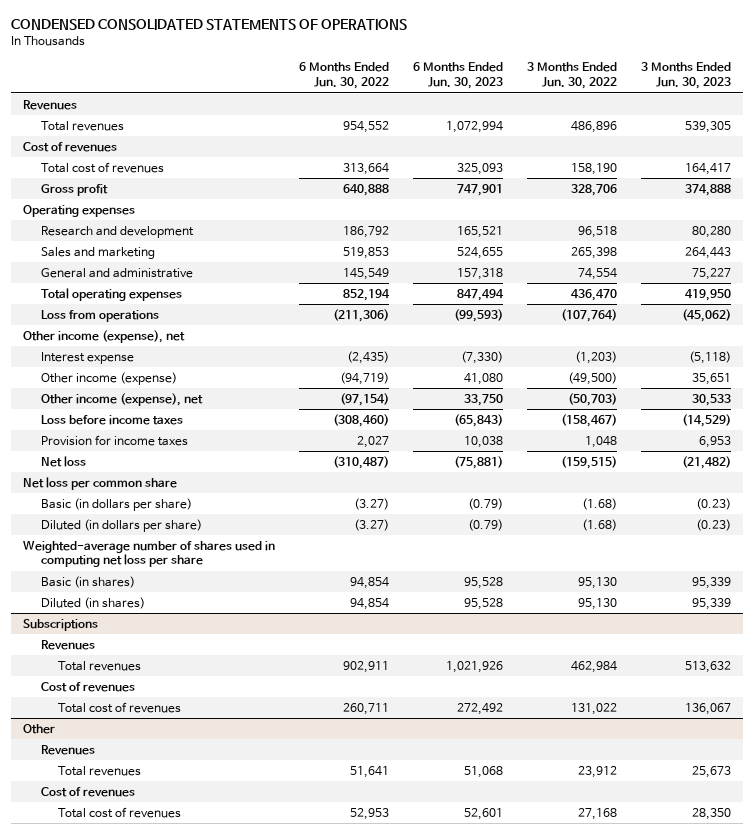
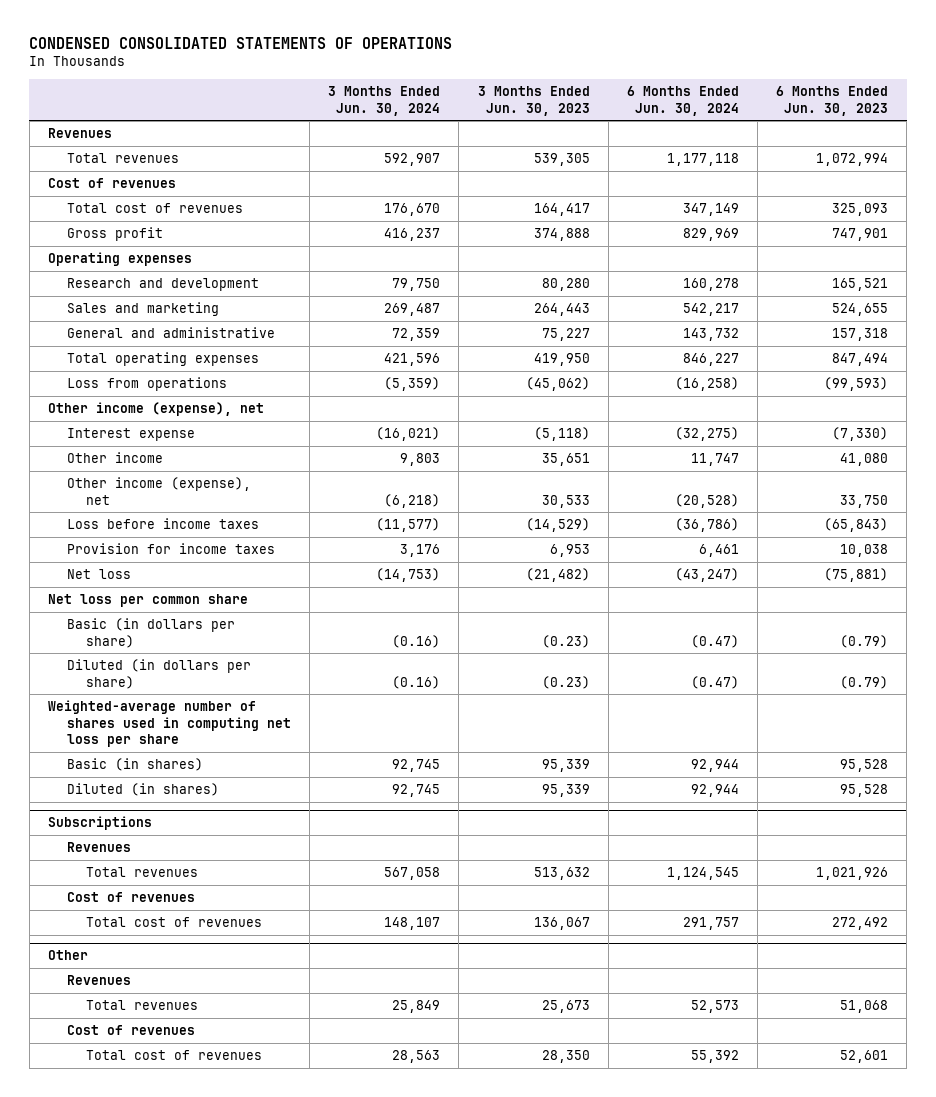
- | 6 Months Ended Jun. 30, 2022 | 6 Months Ended Jun. 30, 2023 | 3 Months Ended Jun. 30, 2022 | 3 Months Ended Jun. 30, 2023
+ | 3 Months Ended Jun. 30, 2024 | 3 Months Ended Jun. 30, 2023 | 6 Months Ended Jun. 30, 2024 | 6 Months Ended Jun. 30, 2023
- Other income (expense) | (94,719) | 41,080 | (49,500) | 35,651
+ Other income | 9,803 | 35,651 | 11,747 | 41,080

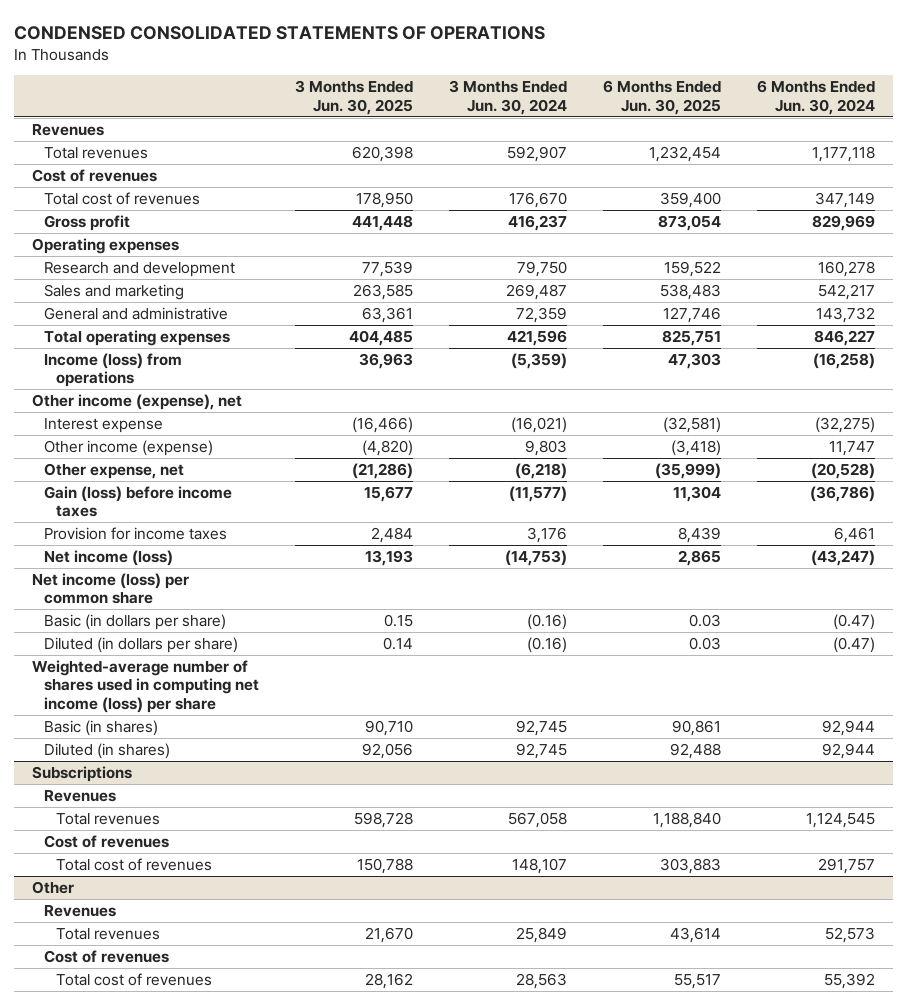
- | 3 Months Ended Jun. 30, 2024 | 3 Months Ended Jun. 30, 2023 | 6 Months Ended Jun. 30, 2024 | 6 Months Ended Jun. 30, 2023
+ | 3 Months Ended Jun. 30, 2025 | 3 Months Ended Jun. 30, 2024 | 6 Months Ended Jun. 30, 2025 | 6 Months Ended Jun. 30, 2024
- Loss from operations | (5,359) | (45,062) | (16,258) | (99,593)
+ Income (loss) from operations | 36,963 | (5,359) | 47,303 | (16,258)
- Other income | 9,803 | 35,651 | 11,747 | 41,080
- Other income (expense), net | (6,218) | 30,533 | (20,528) | 33,750
- Loss before income taxes | (11,577) | (14,529) | (36,786) | (65,843)
+ Other income (expense) | (4,820) | 9,803 | (3,418) | 11,747
+ Other expense, net | (21,286) | (6,218) | (35,999) | (20,528)
+ Gain (loss) before income taxes | 15,677 | (11,577) | 11,304 | (36,786)
- Net loss | (14,753) | (21,482) | (43,247) | (75,881)
- Net loss per common share
+ Net income (loss) | 13,193 | (14,753) | 2,865 | (43,247)
+ Net income (loss) per common share
- Weighted-average number of shares used in computing net loss per share
+ Weighted-average number of shares used in computing net income (loss) per share

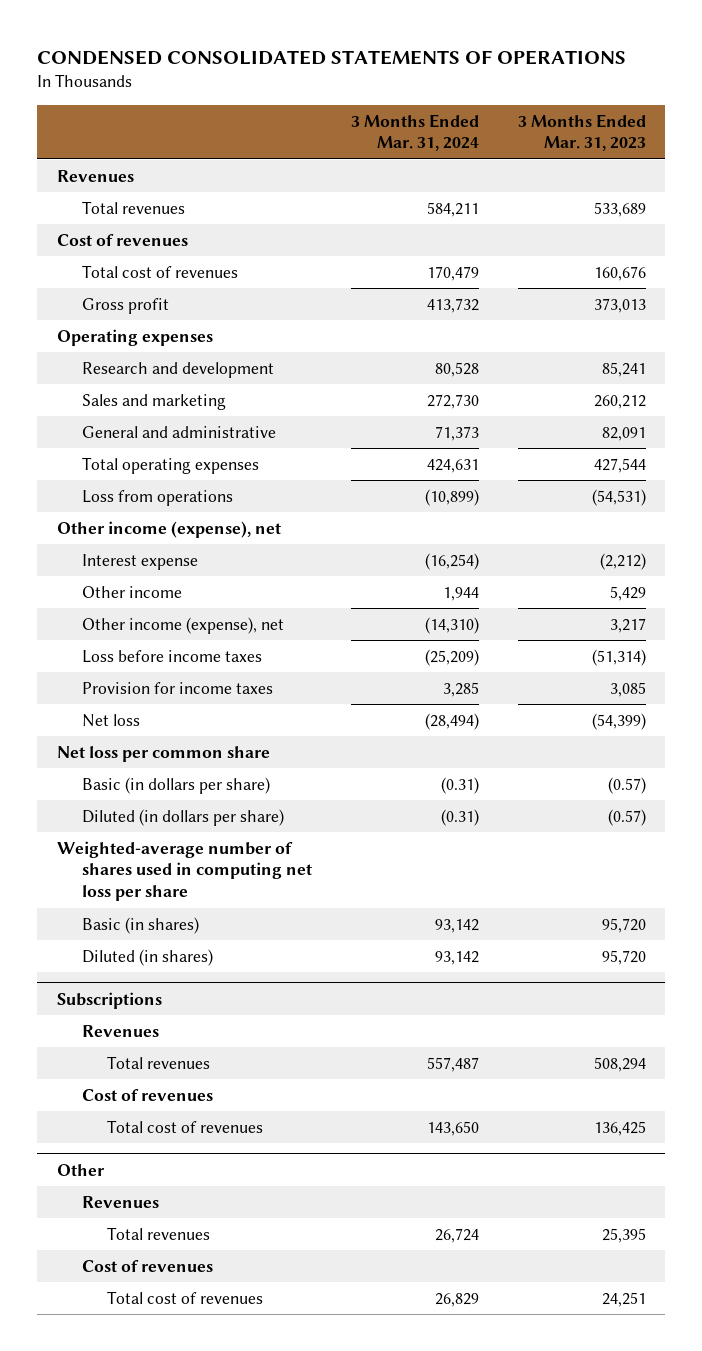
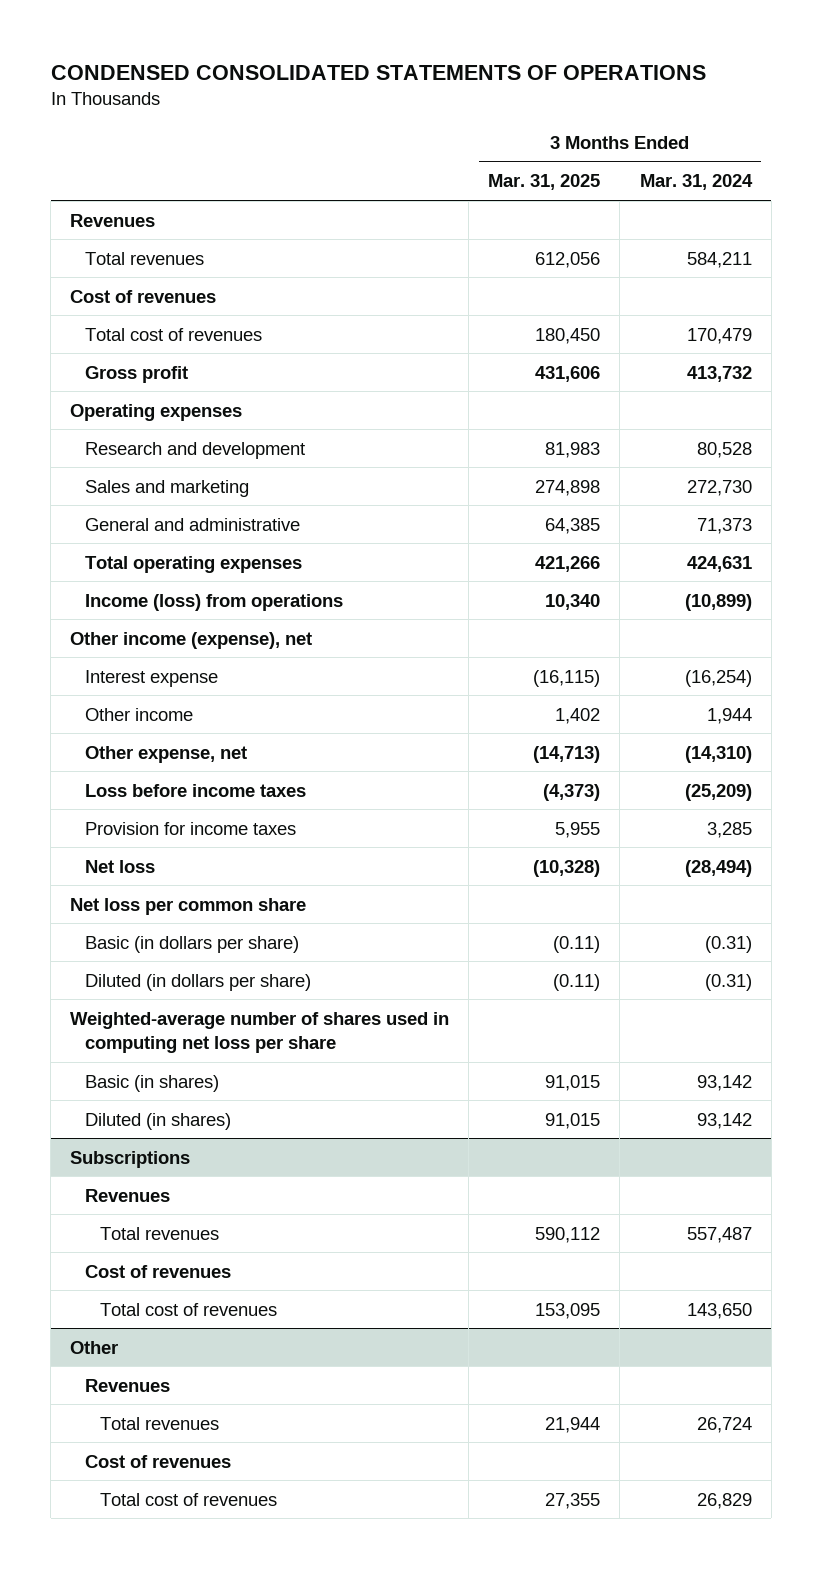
- | 3 Months Ended Mar. 31, 2024 | 3 Months Ended Mar. 31, 2023
+ | 3 Months Ended Mar. 31, 2025 | 3 Months Ended Mar. 31, 2024
- Loss from operations | (10,899) | (54,531)
+ Income (loss) from operations | 10,340 | (10,899)
- Other income (expense), net | (14,310) | 3,217
+ Other expense, net | (14,713) | (14,310)

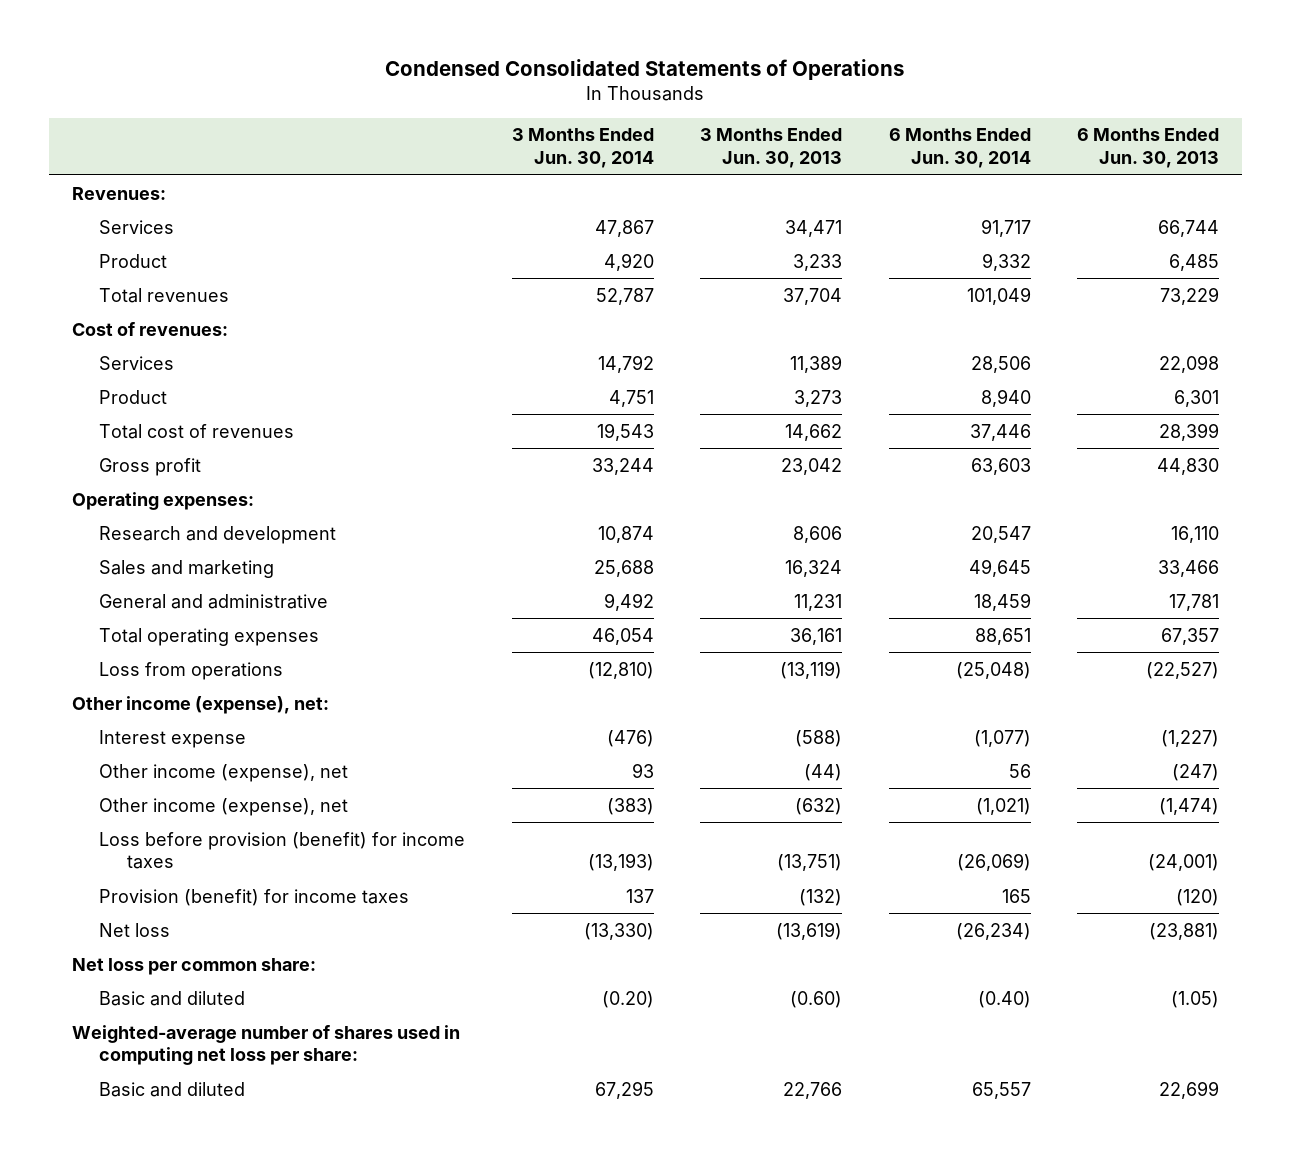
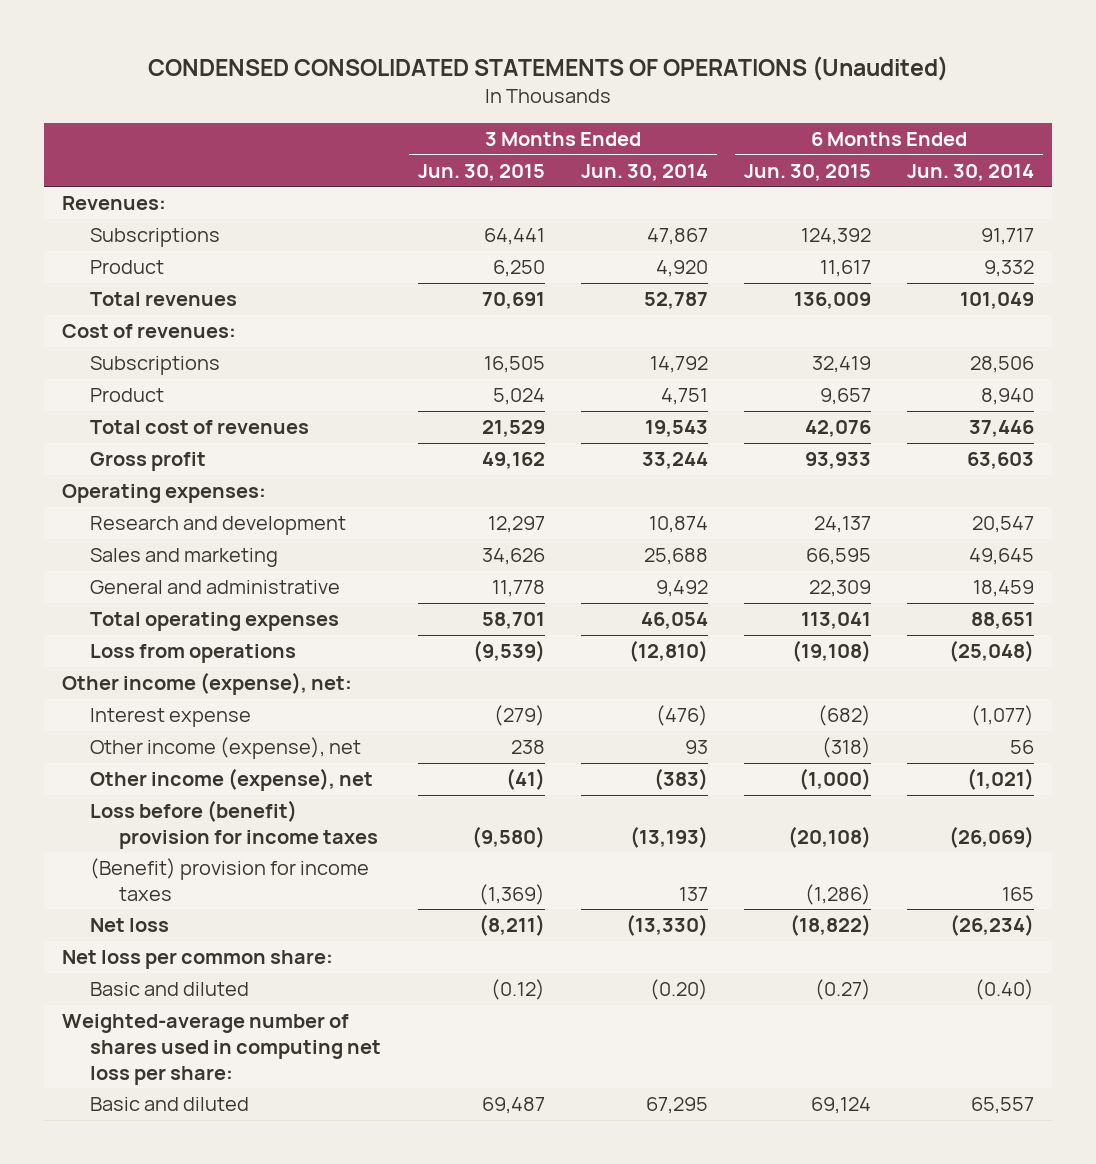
- Condensed Consolidated Statements of Operations
+ CONDENSED CONSOLIDATED STATEMENTS OF OPERATIONS (Unaudited)
- | 3 Months Ended Jun. 30, 2014 | 3 Months Ended Jun. 30, 2013 | 6 Months Ended Jun. 30, 2014 | 6 Months Ended Jun. 30, 2013
+ | 3 Months Ended Jun. 30, 2015 | 3 Months Ended Jun. 30, 2014 | 6 Months Ended Jun. 30, 2015 | 6 Months Ended Jun. 30, 2014
- Services | 47,867 | 34,471 | 91,717 | 66,744
+ Subscriptions | 64,441 | 47,867 | 124,392 | 91,717
- Services | 14,792 | 11,389 | 28,506 | 22,098
+ Subscriptions | 16,505 | 14,792 | 32,419 | 28,506
- Loss before provision (benefit) for income taxes | (13,193) | (13,751) | (26,069) | (24,001)
- Provision (benefit) for income taxes | 137 | (132) | 165 | (120)
+ Loss before (benefit) provision for income taxes | (9,580) | (13,193) | (20,108) | (26,069)
+ (Benefit) provision for income taxes | (1,369) | 137 | (1,286) | 165

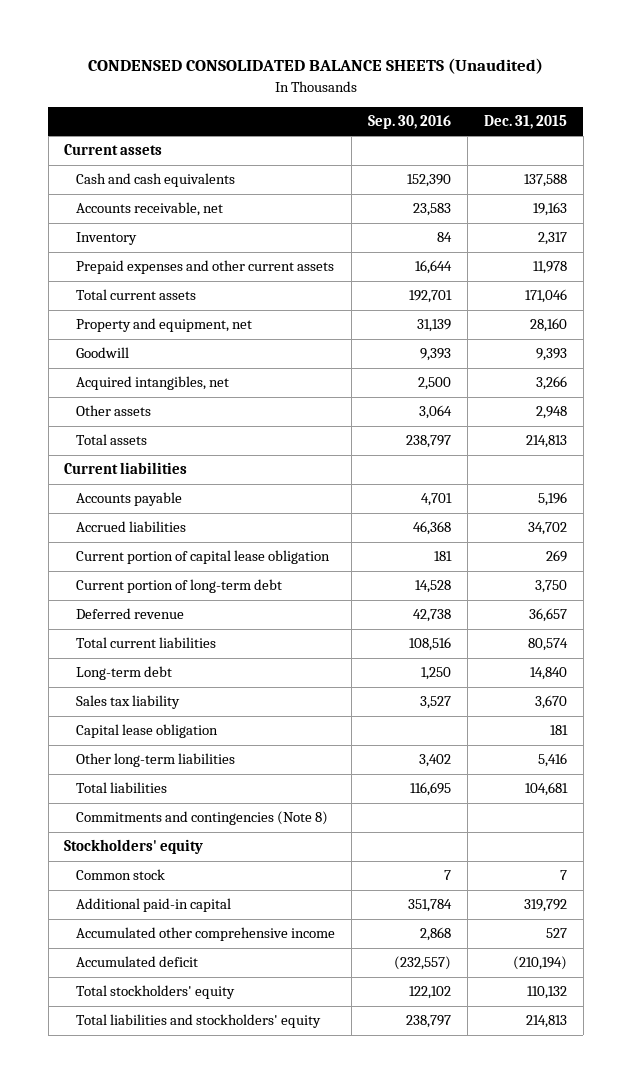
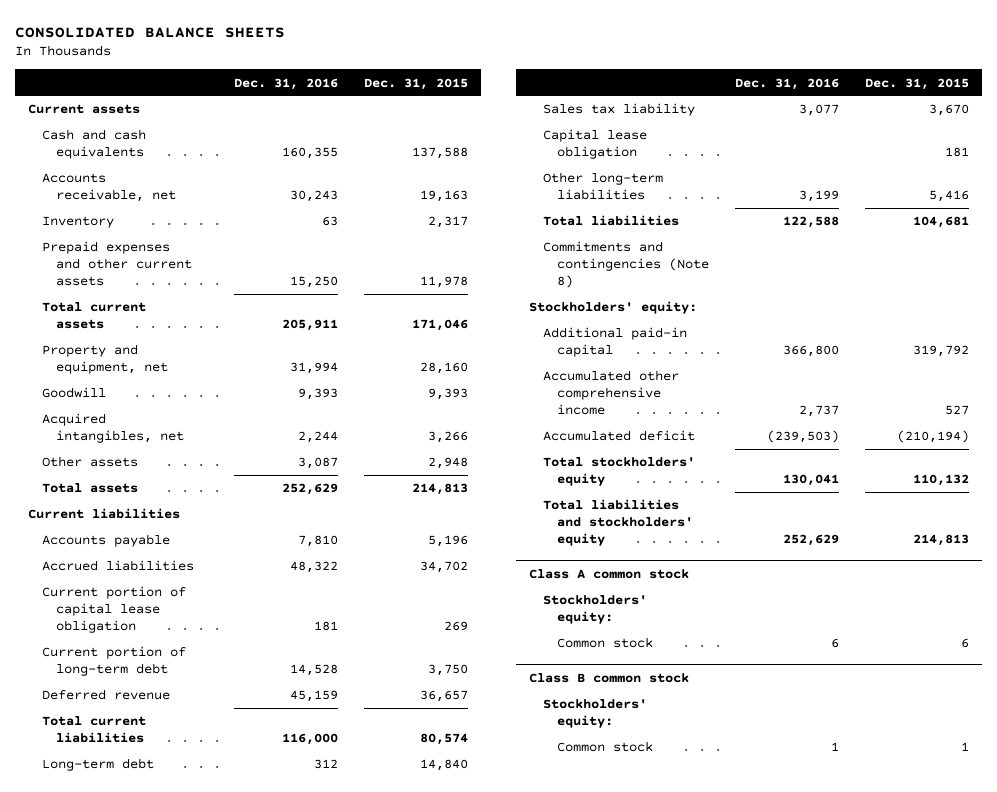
- CONDENSED CONSOLIDATED BALANCE SHEETS (Unaudited)
+ CONSOLIDATED BALANCE SHEETS
- | Sep. 30, 2016 | Dec. 31, 2015
+ | Dec. 31, 2016 | Dec. 31, 2015
- Stockholders' equity
- Common stock | 7 | 7
+ Stockholders' equity:
+ Class A common stock
+ Stockholders' equity:
+ Common stock | 6 | 6
+ Class B common stock
+ Stockholders' equity:
+ Common stock | 1 | 1

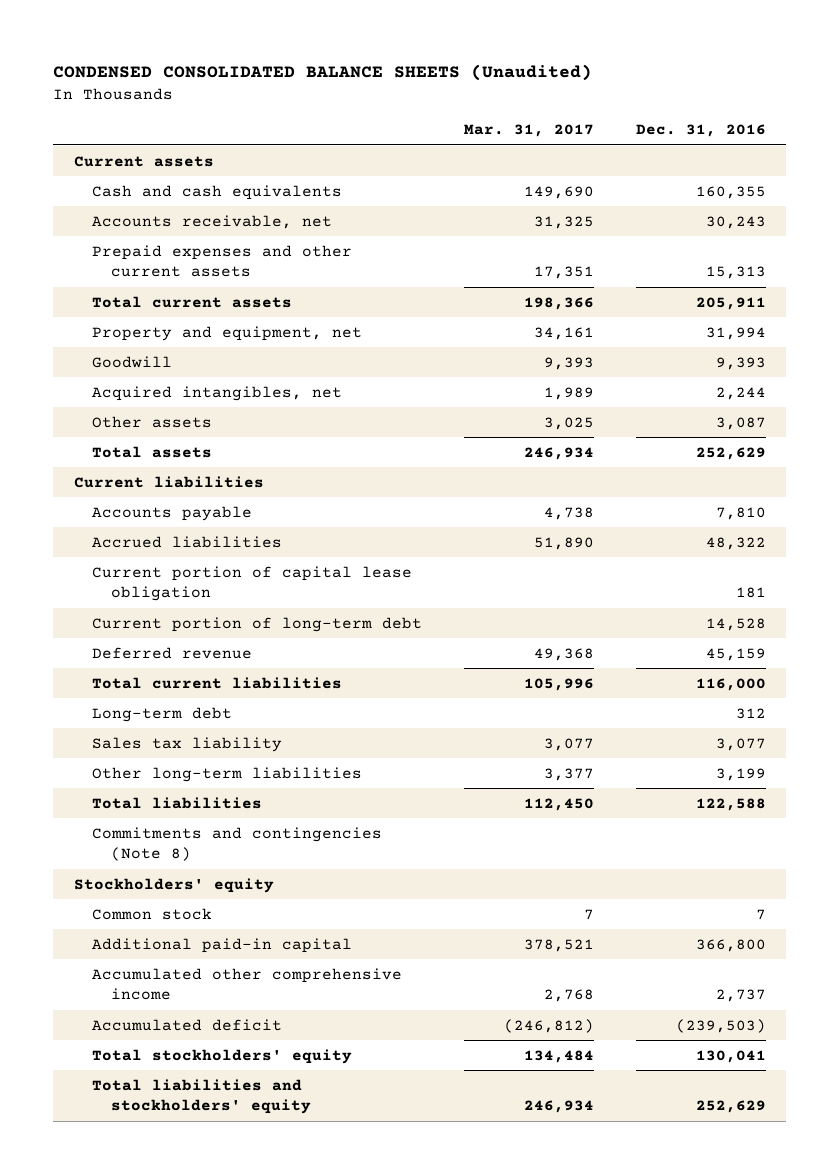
- CONSOLIDATED BALANCE SHEETS
+ CONDENSED CONSOLIDATED BALANCE SHEETS (Unaudited)
- | Dec. 31, 2016 | Dec. 31, 2015
+ | Mar. 31, 2017 | Dec. 31, 2016
- Inventory | 63 | 2,317
- Prepaid expenses and other current assets | 15,250 | 11,978
+ Prepaid expenses and other current assets | 17,351 | 15,313
- Capital lease obligation | | 181
- Stockholders' equity:
+ Stockholders' equity
+ Common stock | 7 | 7
- Class A common stock
- Stockholders' equity:
- Common stock | 6 | 6
- Class B common stock
- Stockholders' equity:
- Common stock | 1 | 1

